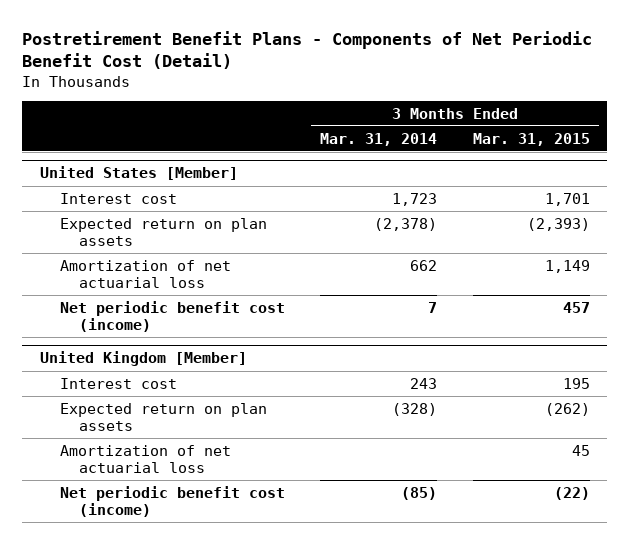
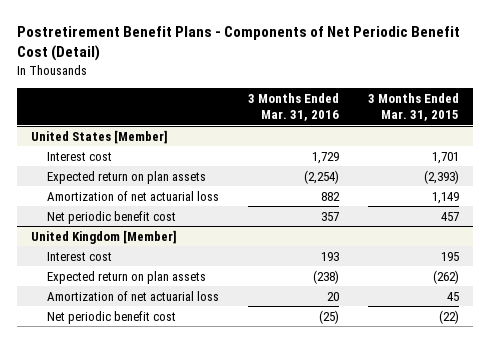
- | 3 Months Ended Mar. 31, 2014 | 3 Months Ended Mar. 31, 2015
+ | 3 Months Ended Mar. 31, 2016 | 3 Months Ended Mar. 31, 2015
@ United States [Member]
- Net periodic benefit cost (income) | 7 | 457
+ Net periodic benefit cost | 357 | 457
@ United Kingdom [Member]
- Net periodic benefit cost (income) | (85) | (22)
+ Net periodic benefit cost | (25) | (22)

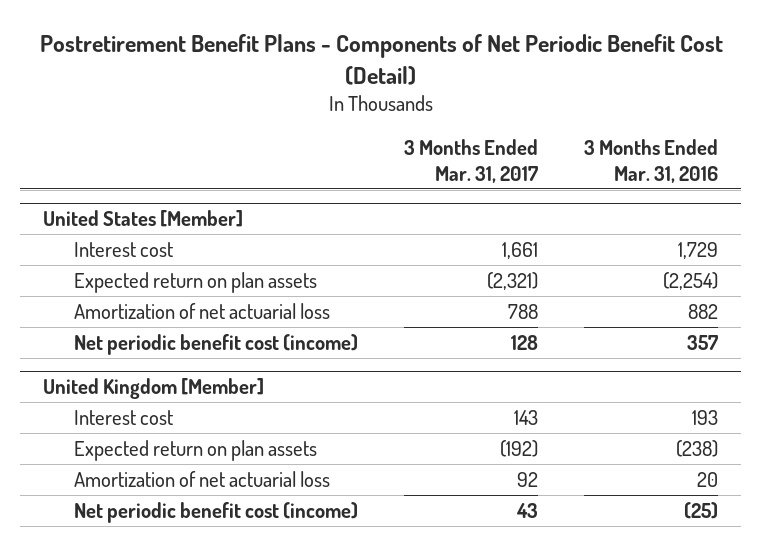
- | 3 Months Ended Mar. 31, 2016 | 3 Months Ended Mar. 31, 2015
+ | 3 Months Ended Mar. 31, 2017 | 3 Months Ended Mar. 31, 2016
@ United States [Member]
- Net periodic benefit cost | 357 | 457
+ Net periodic benefit cost (income) | 128 | 357
@ United Kingdom [Member]
- Net periodic benefit cost | (25) | (22)
+ Net periodic benefit cost (income) | 43 | (25)

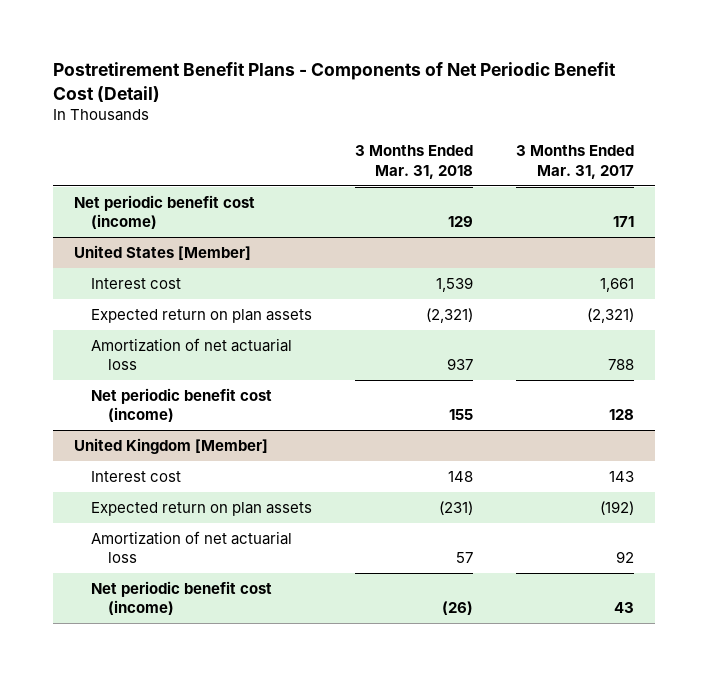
- | 3 Months Ended Mar. 31, 2017 | 3 Months Ended Mar. 31, 2016
+ | 3 Months Ended Mar. 31, 2018 | 3 Months Ended Mar. 31, 2017
+ Net periodic benefit cost (income) | 129 | 171

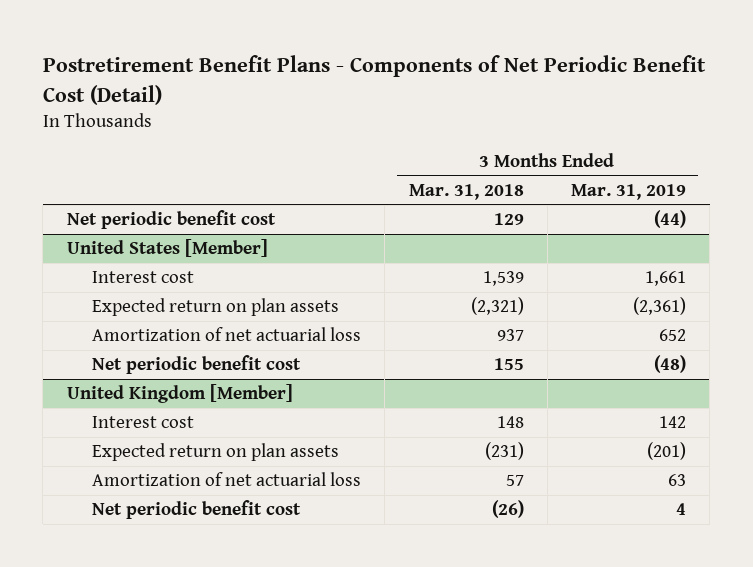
- | 3 Months Ended Mar. 31, 2018 | 3 Months Ended Mar. 31, 2017
+ | 3 Months Ended Mar. 31, 2018 | 3 Months Ended Mar. 31, 2019
- Net periodic benefit cost (income) | 129 | 171
+ Net periodic benefit cost | 129 | (44)
@ United States [Member]
- Net periodic benefit cost (income) | 155 | 128
+ Net periodic benefit cost | 155 | (48)
@ United Kingdom [Member]
- Net periodic benefit cost (income) | (26) | 43
+ Net periodic benefit cost | (26) | 4

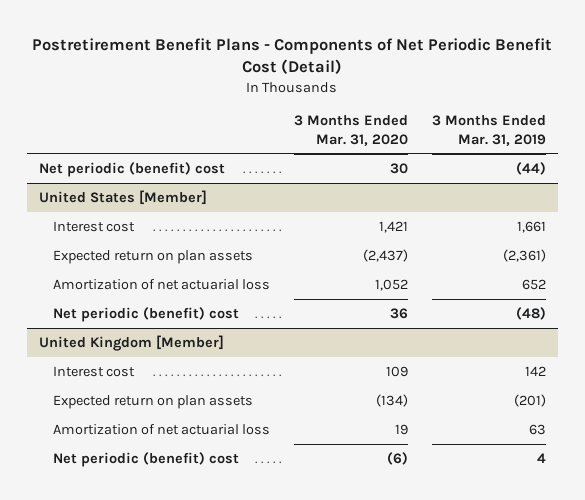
- | 3 Months Ended Mar. 31, 2018 | 3 Months Ended Mar. 31, 2019
+ | 3 Months Ended Mar. 31, 2020 | 3 Months Ended Mar. 31, 2019
- Net periodic benefit cost | 129 | (44)
+ Net periodic (benefit) cost | 30 | (44)
@ United States [Member]
- Net periodic benefit cost | 155 | (48)
+ Net periodic (benefit) cost | 36 | (48)
@ United Kingdom [Member]
- Net periodic benefit cost | (26) | 4
+ Net periodic (benefit) cost | (6) | 4

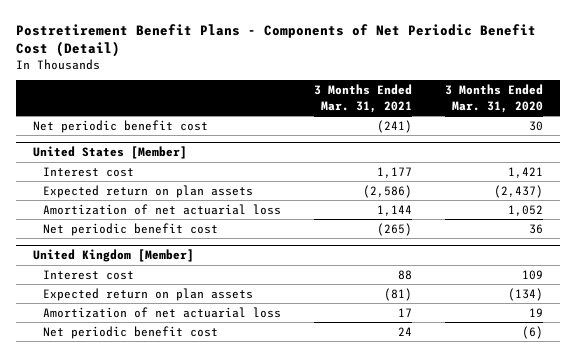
- | 3 Months Ended Mar. 31, 2020 | 3 Months Ended Mar. 31, 2019
+ | 3 Months Ended Mar. 31, 2021 | 3 Months Ended Mar. 31, 2020
- Net periodic (benefit) cost | 30 | (44)
+ Net periodic benefit cost | (241) | 30
@ United States [Member]
- Net periodic (benefit) cost | 36 | (48)
+ Net periodic benefit cost | (265) | 36
@ United Kingdom [Member]
- Net periodic (benefit) cost | (6) | 4
+ Net periodic benefit cost | 24 | (6)

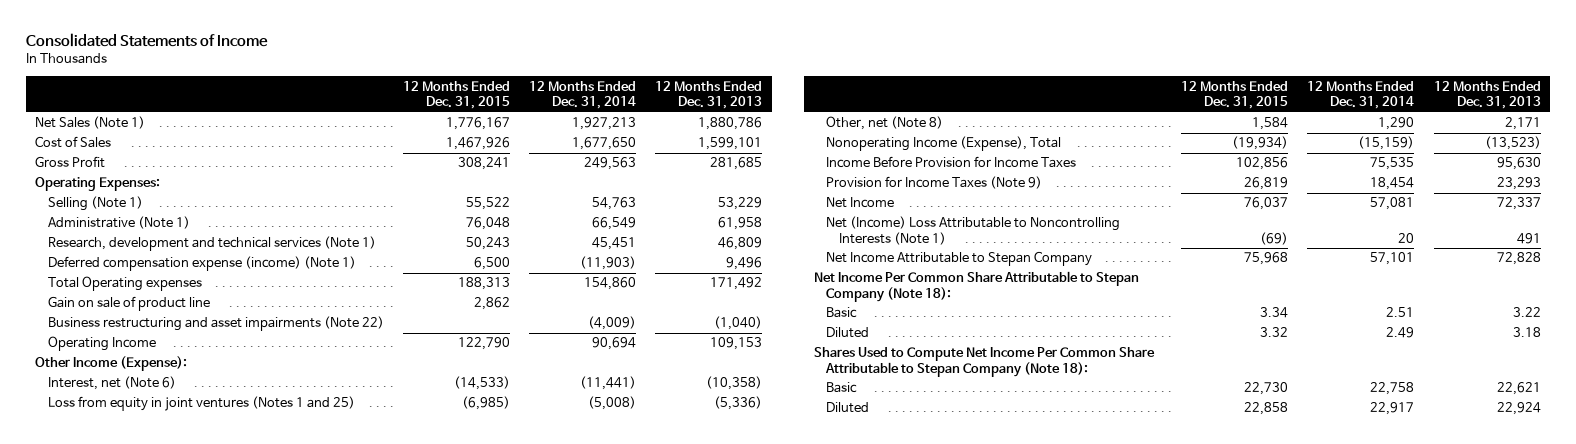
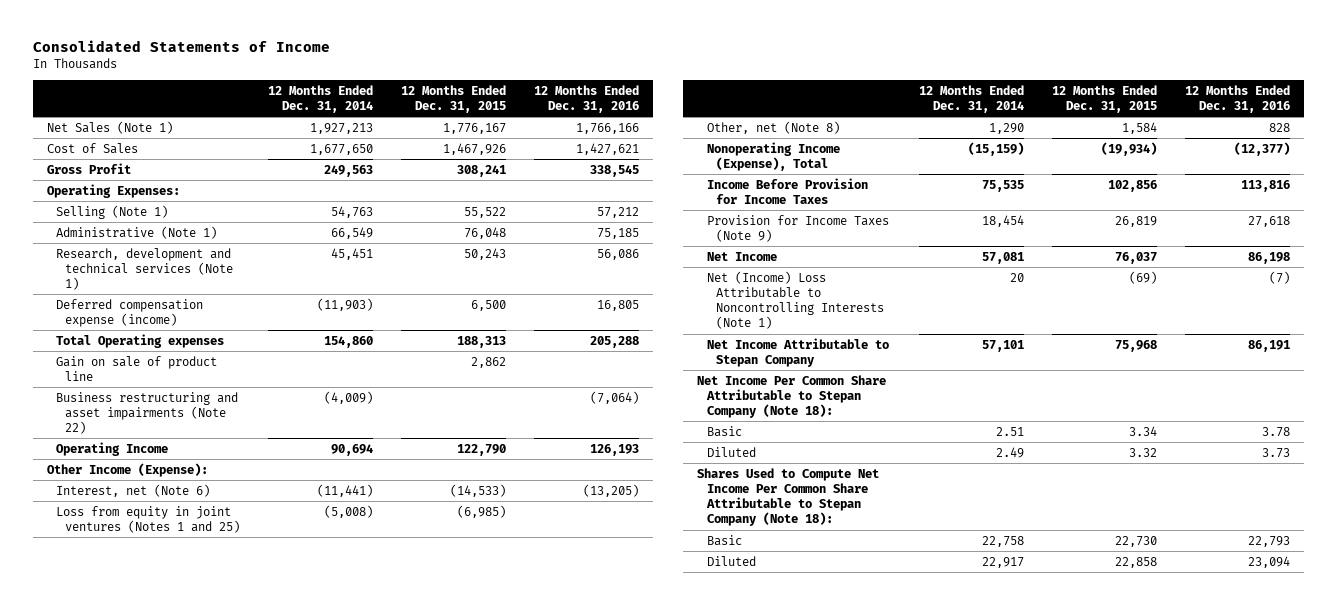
- | 12 Months Ended Dec. 31, 2015 | 12 Months Ended Dec. 31, 2014 | 12 Months Ended Dec. 31, 2013
+ | 12 Months Ended Dec. 31, 2014 | 12 Months Ended Dec. 31, 2015 | 12 Months Ended Dec. 31, 2016
- Deferred compensation expense (income) (Note 1) | 6,500 | (11,903) | 9,496
+ Deferred compensation expense (income) | (11,903) | 6,500 | 16,805

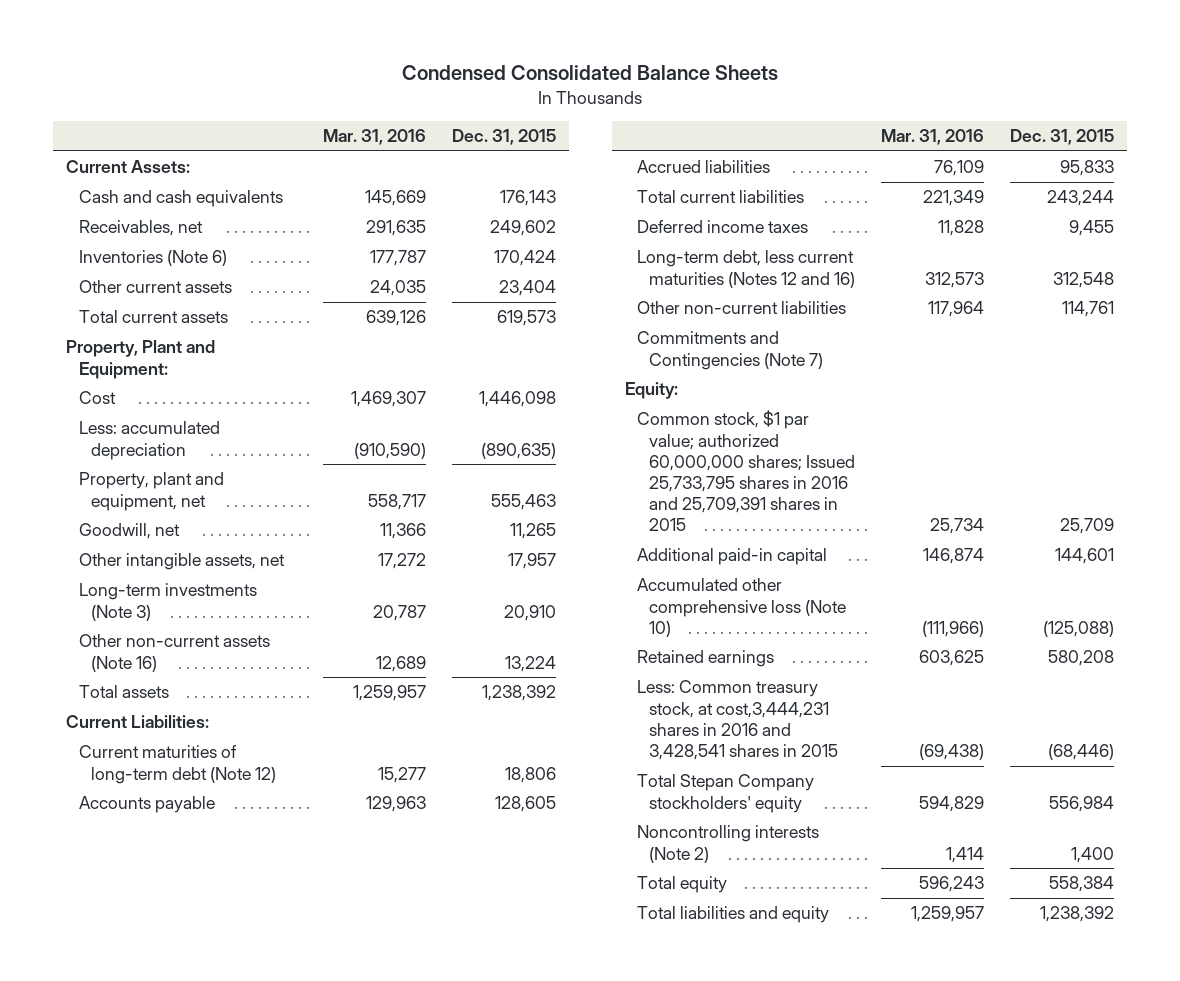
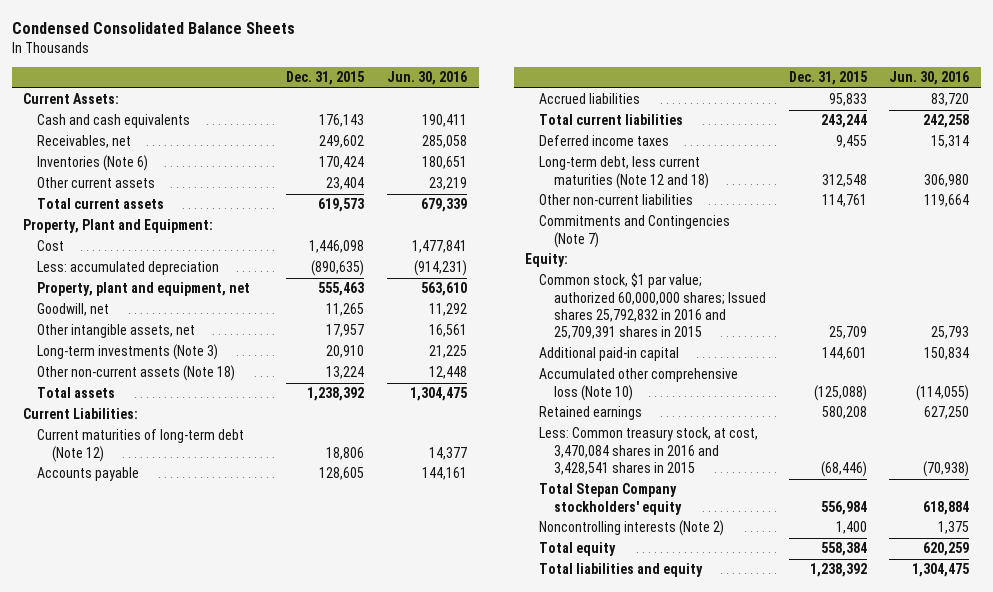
- | Mar. 31, 2016 | Dec. 31, 2015
+ | Dec. 31, 2015 | Jun. 30, 2016
- Other non-current assets (Note 16) | 12,689 | 13,224
+ Other non-current assets (Note 18) | 13,224 | 12,448
- Long-term debt, less current maturities (Notes 12 and 16) | 312,573 | 312,548
+ Long-term debt, less current maturities (Note 12 and 18) | 312,548 | 306,980
- Common stock, $1 par value; authorized 60,000,000 shares; Issued 25,733,795 shares in 2016 and 25,709,391 shares in 2015 | 25,734 | 25,709
+ Common stock, $1 par value; authorized 60,000,000 shares; Issued shares 25,792,832 in 2016 and 25,709,391 shares in 2015 | 25,709 | 25,793
- Less: Common treasury stock, at cost,3,444,231 shares in 2016 and 3,428,541 shares in 2015 | (69,438) | (68,446)
+ Less: Common treasury stock, at cost, 3,470,084 shares in 2016 and 3,428,541 shares in 2015 | (68,446) | (70,938)

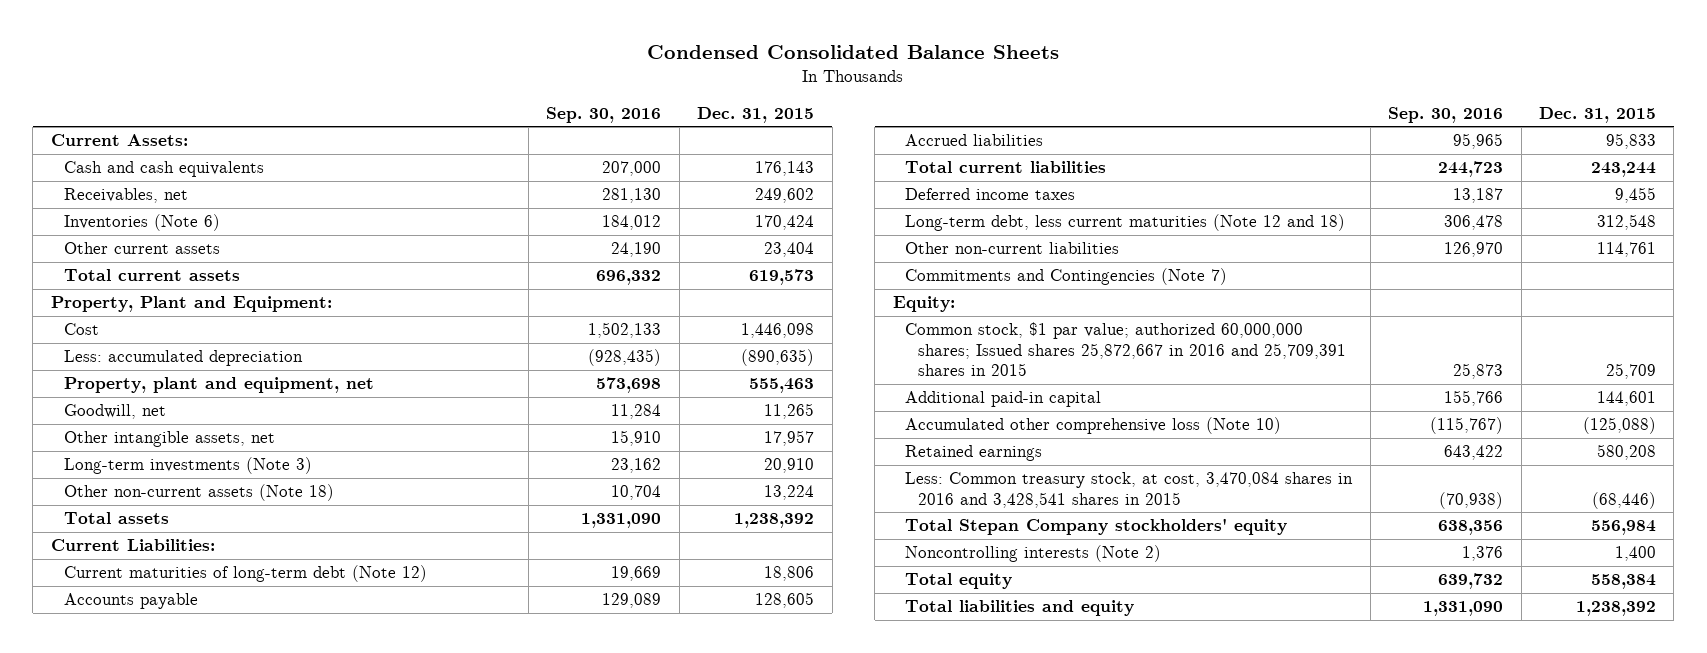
- | Dec. 31, 2015 | Jun. 30, 2016
+ | Sep. 30, 2016 | Dec. 31, 2015
- Common stock, $1 par value; authorized 60,000,000 shares; Issued shares 25,792,832 in 2016 and 25,709,391 shares in 2015 | 25,709 | 25,793
+ Common stock, $1 par value; authorized 60,000,000 shares; Issued shares 25,872,667 in 2016 and 25,709,391 shares in 2015 | 25,873 | 25,709

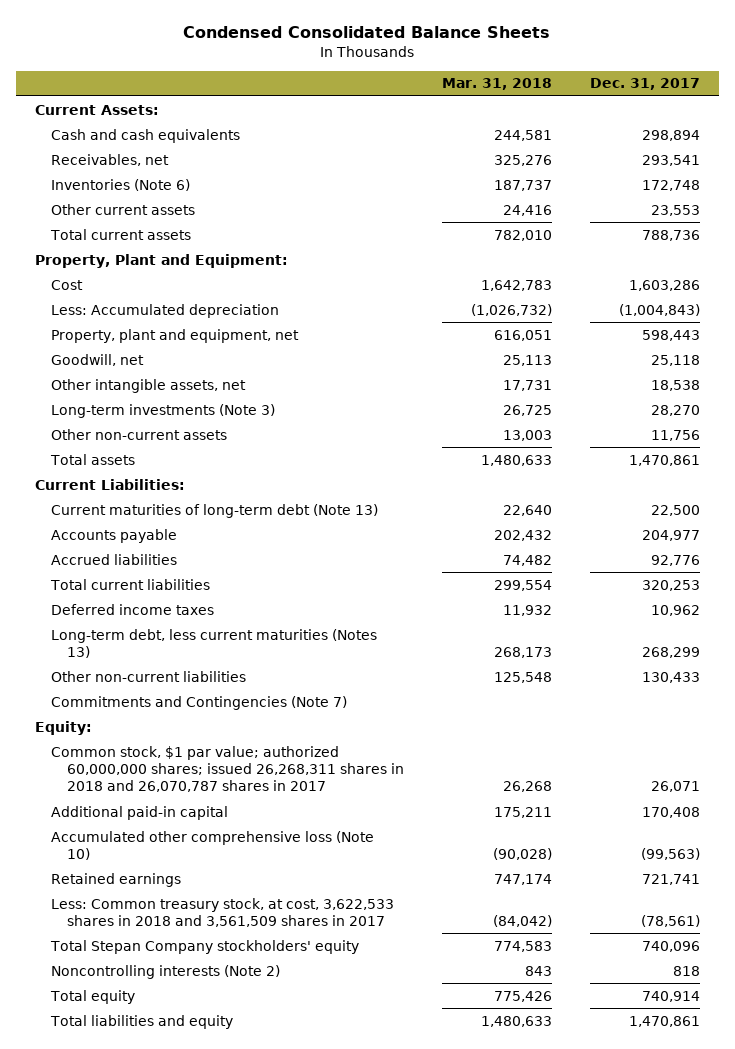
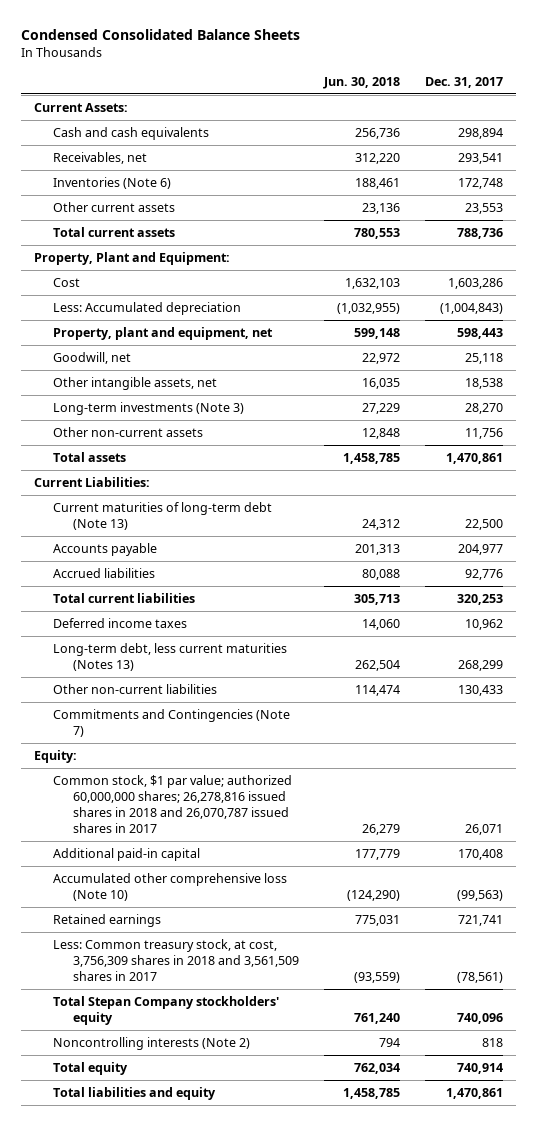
- | Mar. 31, 2018 | Dec. 31, 2017
+ | Jun. 30, 2018 | Dec. 31, 2017
- Common stock, $1 par value; authorized 60,000,000 shares; issued 26,268,311 shares in 2018 and 26,070,787 shares in 2017 | 26,268 | 26,071
+ Common stock, $1 par value; authorized 60,000,000 shares; 26,278,816 issued shares in 2018 and 26,070,787 issued shares in 2017 | 26,279 | 26,071
- Less: Common treasury stock, at cost, 3,622,533 shares in 2018 and 3,561,509 shares in 2017 | (84,042) | (78,561)
+ Less: Common treasury stock, at cost, 3,756,309 shares in 2018 and 3,561,509 shares in 2017 | (93,559) | (78,561)

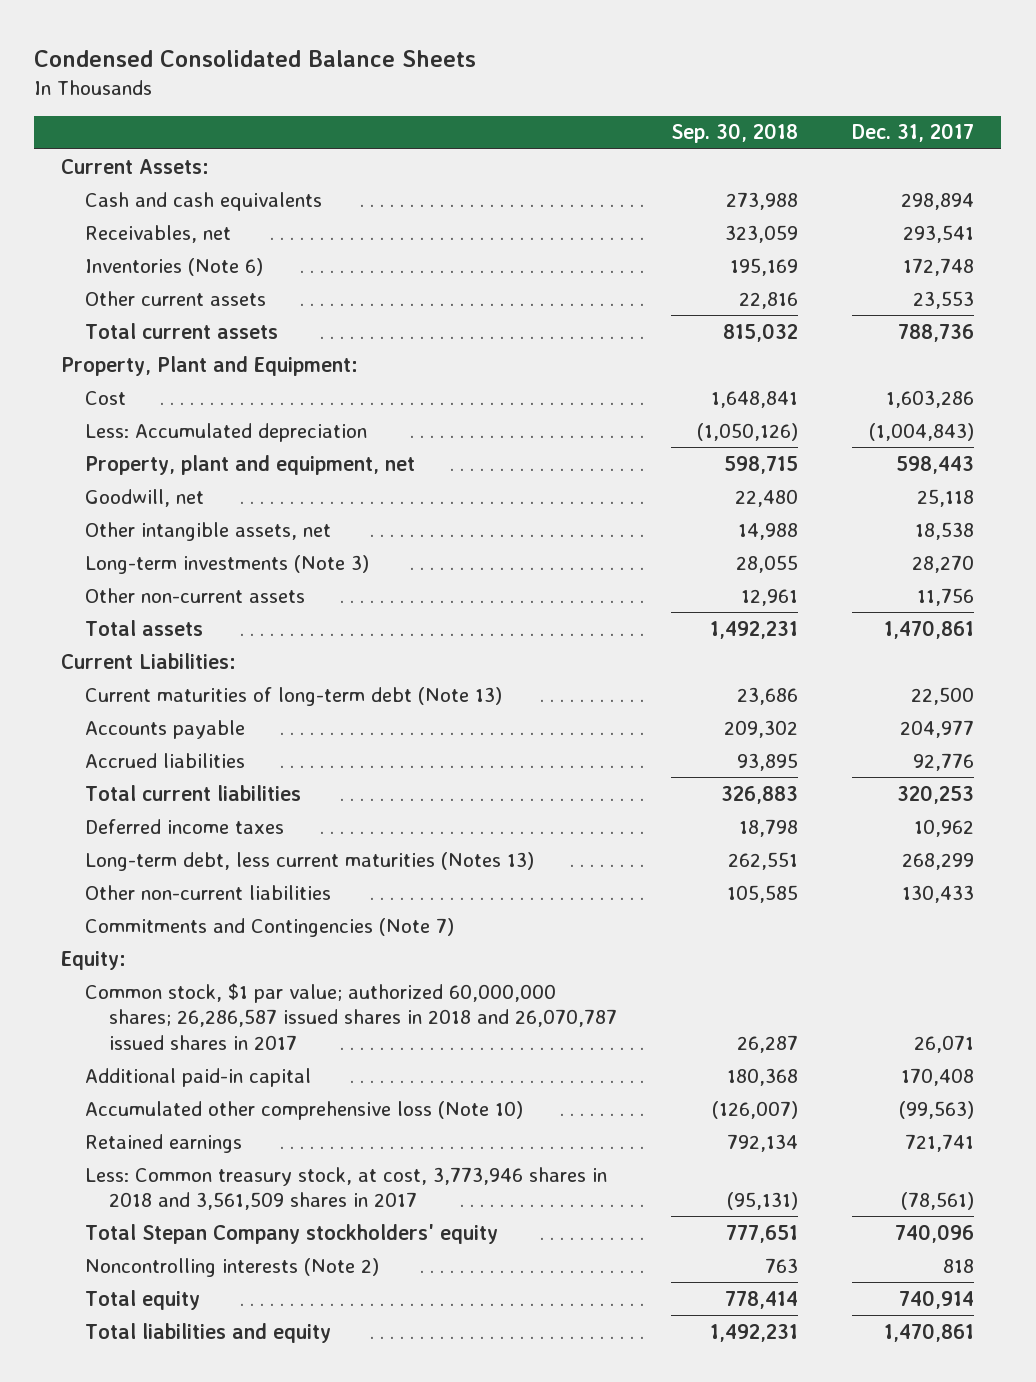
- | Jun. 30, 2018 | Dec. 31, 2017
+ | Sep. 30, 2018 | Dec. 31, 2017
- Common stock, $1 par value; authorized 60,000,000 shares; 26,278,816 issued shares in 2018 and 26,070,787 issued shares in 2017 | 26,279 | 26,071
+ Common stock, $1 par value; authorized 60,000,000 shares; 26,286,587 issued shares in 2018 and 26,070,787 issued shares in 2017 | 26,287 | 26,071
- Less: Common treasury stock, at cost, 3,756,309 shares in 2018 and 3,561,509 shares in 2017 | (93,559) | (78,561)
+ Less: Common treasury stock, at cost, 3,773,946 shares in 2018 and 3,561,509 shares in 2017 | (95,131) | (78,561)

